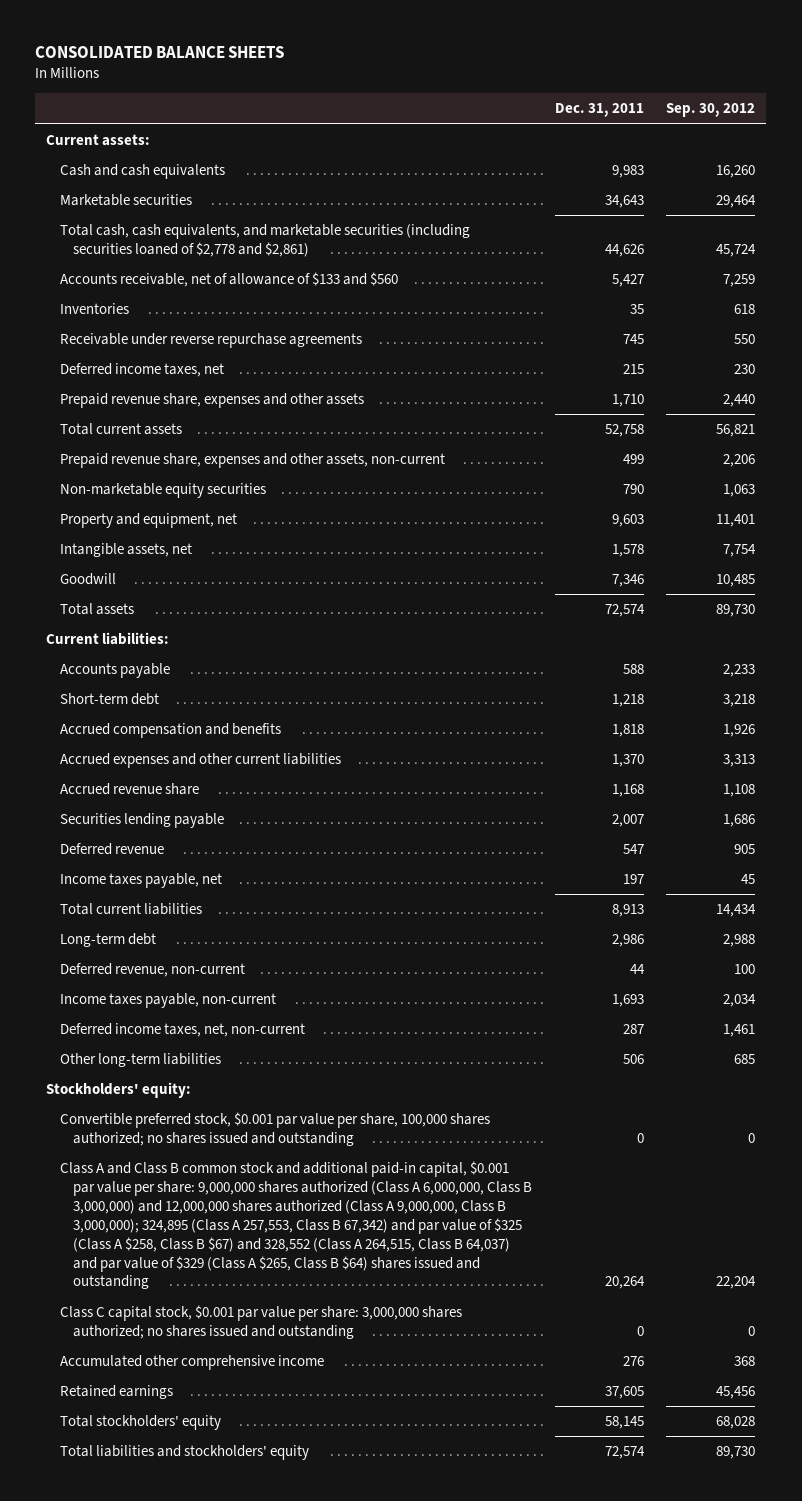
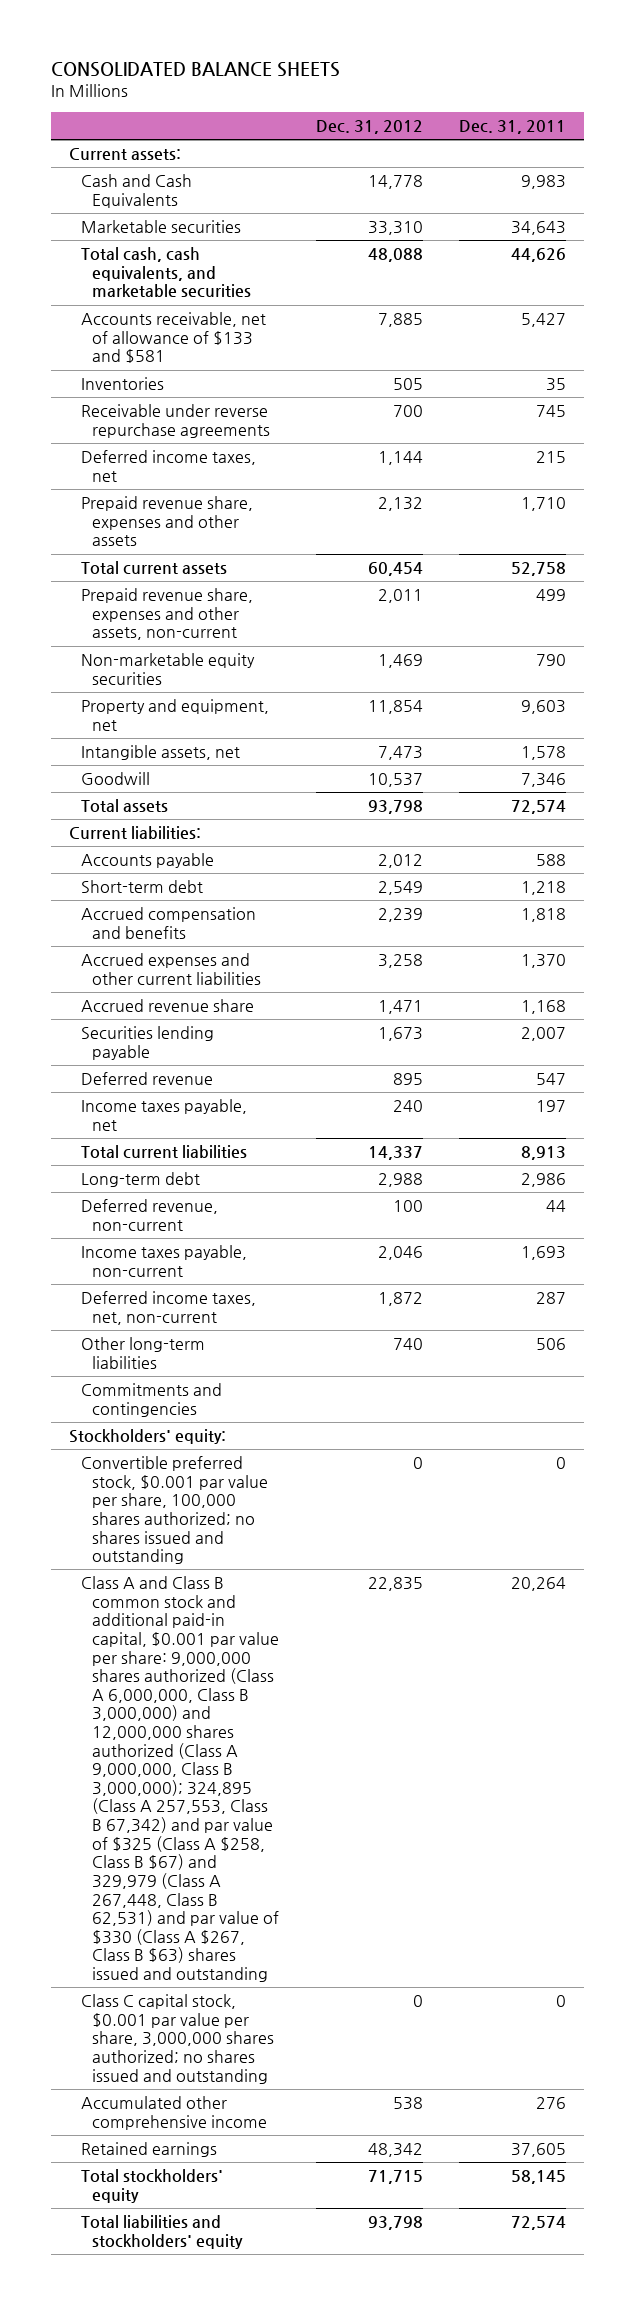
- | Dec. 31, 2011 | Sep. 30, 2012
+ | Dec. 31, 2012 | Dec. 31, 2011
- Cash and cash equivalents | 9,983 | 16,260
+ Cash and Cash Equivalents | 14,778 | 9,983
- Total cash, cash equivalents, and marketable securities (including securities loaned of $2,778 and $2,861) | 44,626 | 45,724
- Accounts receivable, net of allowance of $133 and $560 | 5,427 | 7,259
+ Total cash, cash equivalents, and marketable securities | 48,088 | 44,626
+ Accounts receivable, net of allowance of $133 and $581 | 7,885 | 5,427
+ Commitments and contingencies
- Class A and Class B common stock and additional paid-in capital, $0.001 par value per share: 9,000,000 shares authorized (Class A 6,000,000, Class B 3,000,000) and 12,000,000 shares authorized (Class A 9,000,000, Class B 3,000,000); 324,895 (Class A 257,553, Class B 67,342) and par value of $325 (Class A $258, Class B $67) and 328,552 (Class A 264,515, Class B 64,037) and par value of $329 (Class A $265, Class B $64) shares issued and outstanding | 20,264 | 22,204
- Class C capital stock, $0.001 par value per share: 3,000,000 shares authorized; no shares issued and outstanding | 0 | 0
+ Class A and Class B common stock and additional paid-in capital, $0.001 par value per share: 9,000,000 shares authorized (Class A 6,000,000, Class B 3,000,000) and 12,000,000 shares authorized (Class A 9,000,000, Class B 3,000,000); 324,895 (Class A 257,553, Class B 67,342) and par value of $325 (Class A $258, Class B $67) and 329,979 (Class A 267,448, Class B 62,531) and par value of $330 (Class A $267, Class B $63) shares issued and outstanding | 22,835 | 20,264
+ Class C capital stock, $0.001 par value per share, 3,000,000 shares authorized; no shares issued and outstanding | 0 | 0

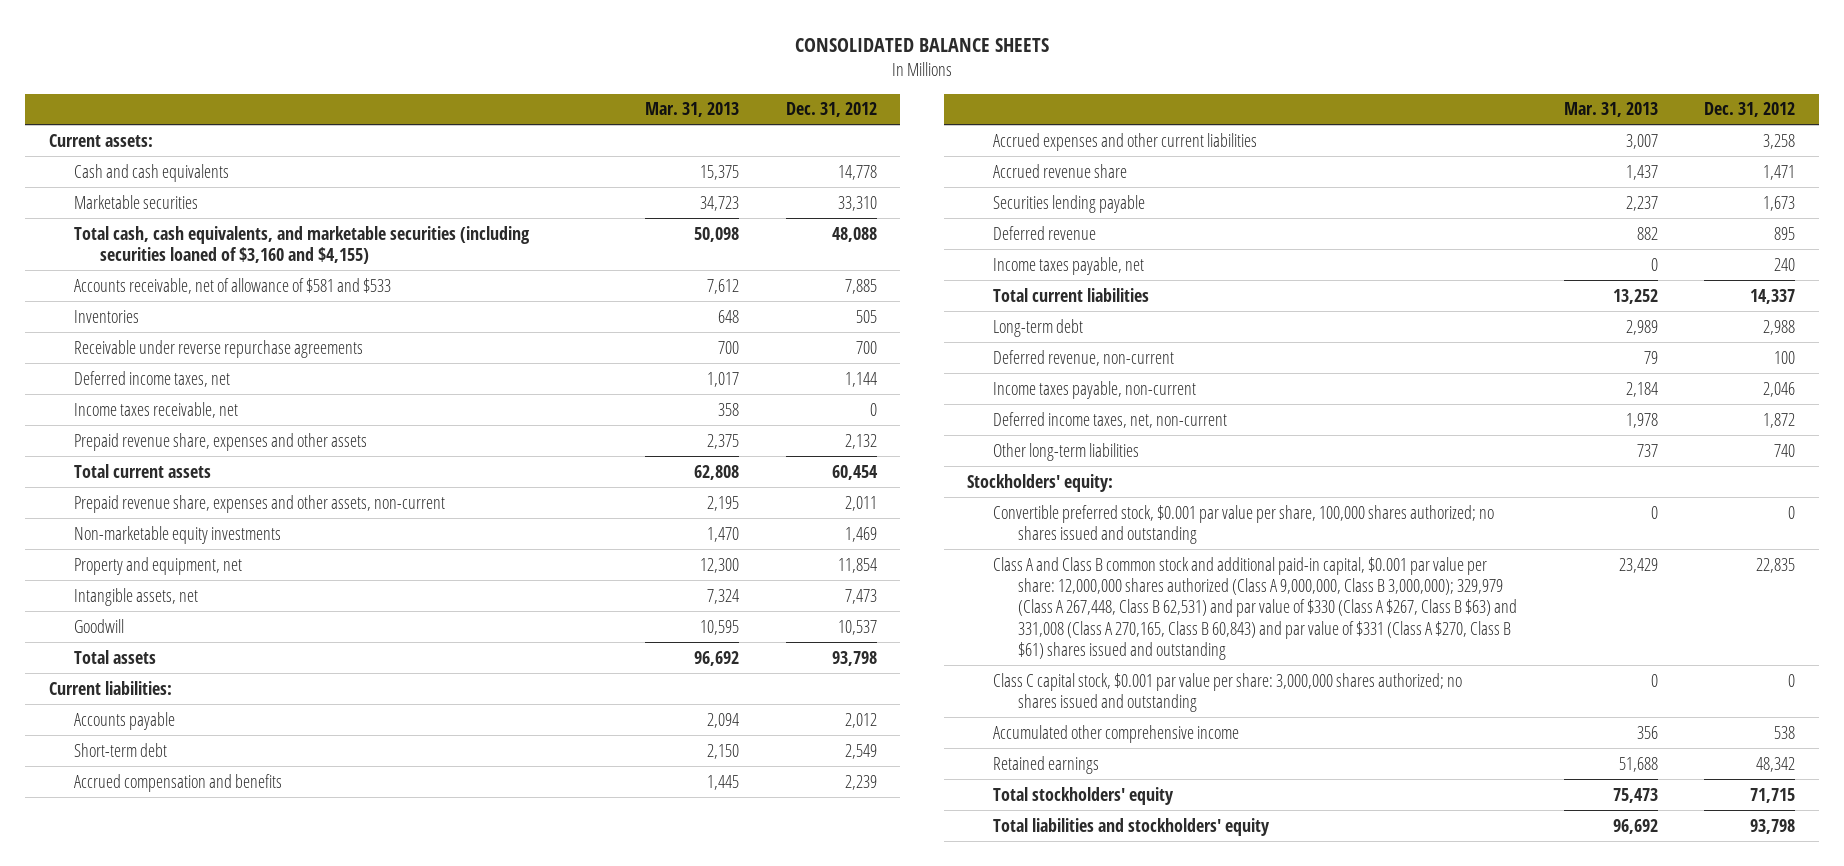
- | Dec. 31, 2012 | Dec. 31, 2011
+ | Mar. 31, 2013 | Dec. 31, 2012
- Cash and Cash Equivalents | 14,778 | 9,983
+ Cash and cash equivalents | 15,375 | 14,778
- Total cash, cash equivalents, and marketable securities | 48,088 | 44,626
- Accounts receivable, net of allowance of $133 and $581 | 7,885 | 5,427
+ Total cash, cash equivalents, and marketable securities (including securities loaned of $3,160 and $4,155) | 50,098 | 48,088
+ Accounts receivable, net of allowance of $581 and $533 | 7,612 | 7,885
+ Income taxes receivable, net | 358 | 0
- Non-marketable equity securities | 1,469 | 790
+ Non-marketable equity investments | 1,470 | 1,469
- Commitments and contingencies
- Class A and Class B common stock and additional paid-in capital, $0.001 par value per share: 9,000,000 shares authorized (Class A 6,000,000, Class B 3,000,000) and 12,000,000 shares authorized (Class A 9,000,000, Class B 3,000,000); 324,895 (Class A 257,553, Class B 67,342) and par value of $325 (Class A $258, Class B $67) and 329,979 (Class A 267,448, Class B 62,531) and par value of $330 (Class A $267, Class B $63) shares issued and outstanding | 22,835 | 20,264
- Class C capital stock, $0.001 par value per share, 3,000,000 shares authorized; no shares issued and outstanding | 0 | 0
+ Class A and Class B common stock and additional paid-in capital, $0.001 par value per share: 12,000,000 shares authorized (Class A 9,000,000, Class B 3,000,000); 329,979 (Class A 267,448, Class B 62,531) and par value of $330 (Class A $267, Class B $63) and 331,008 (Class A 270,165, Class B 60,843) and par value of $331 (Class A $270, Class B $61) shares issued and outstanding | 23,429 | 22,835
+ Class C capital stock, $0.001 par value per share: 3,000,000 shares authorized; no shares issued and outstanding | 0 | 0

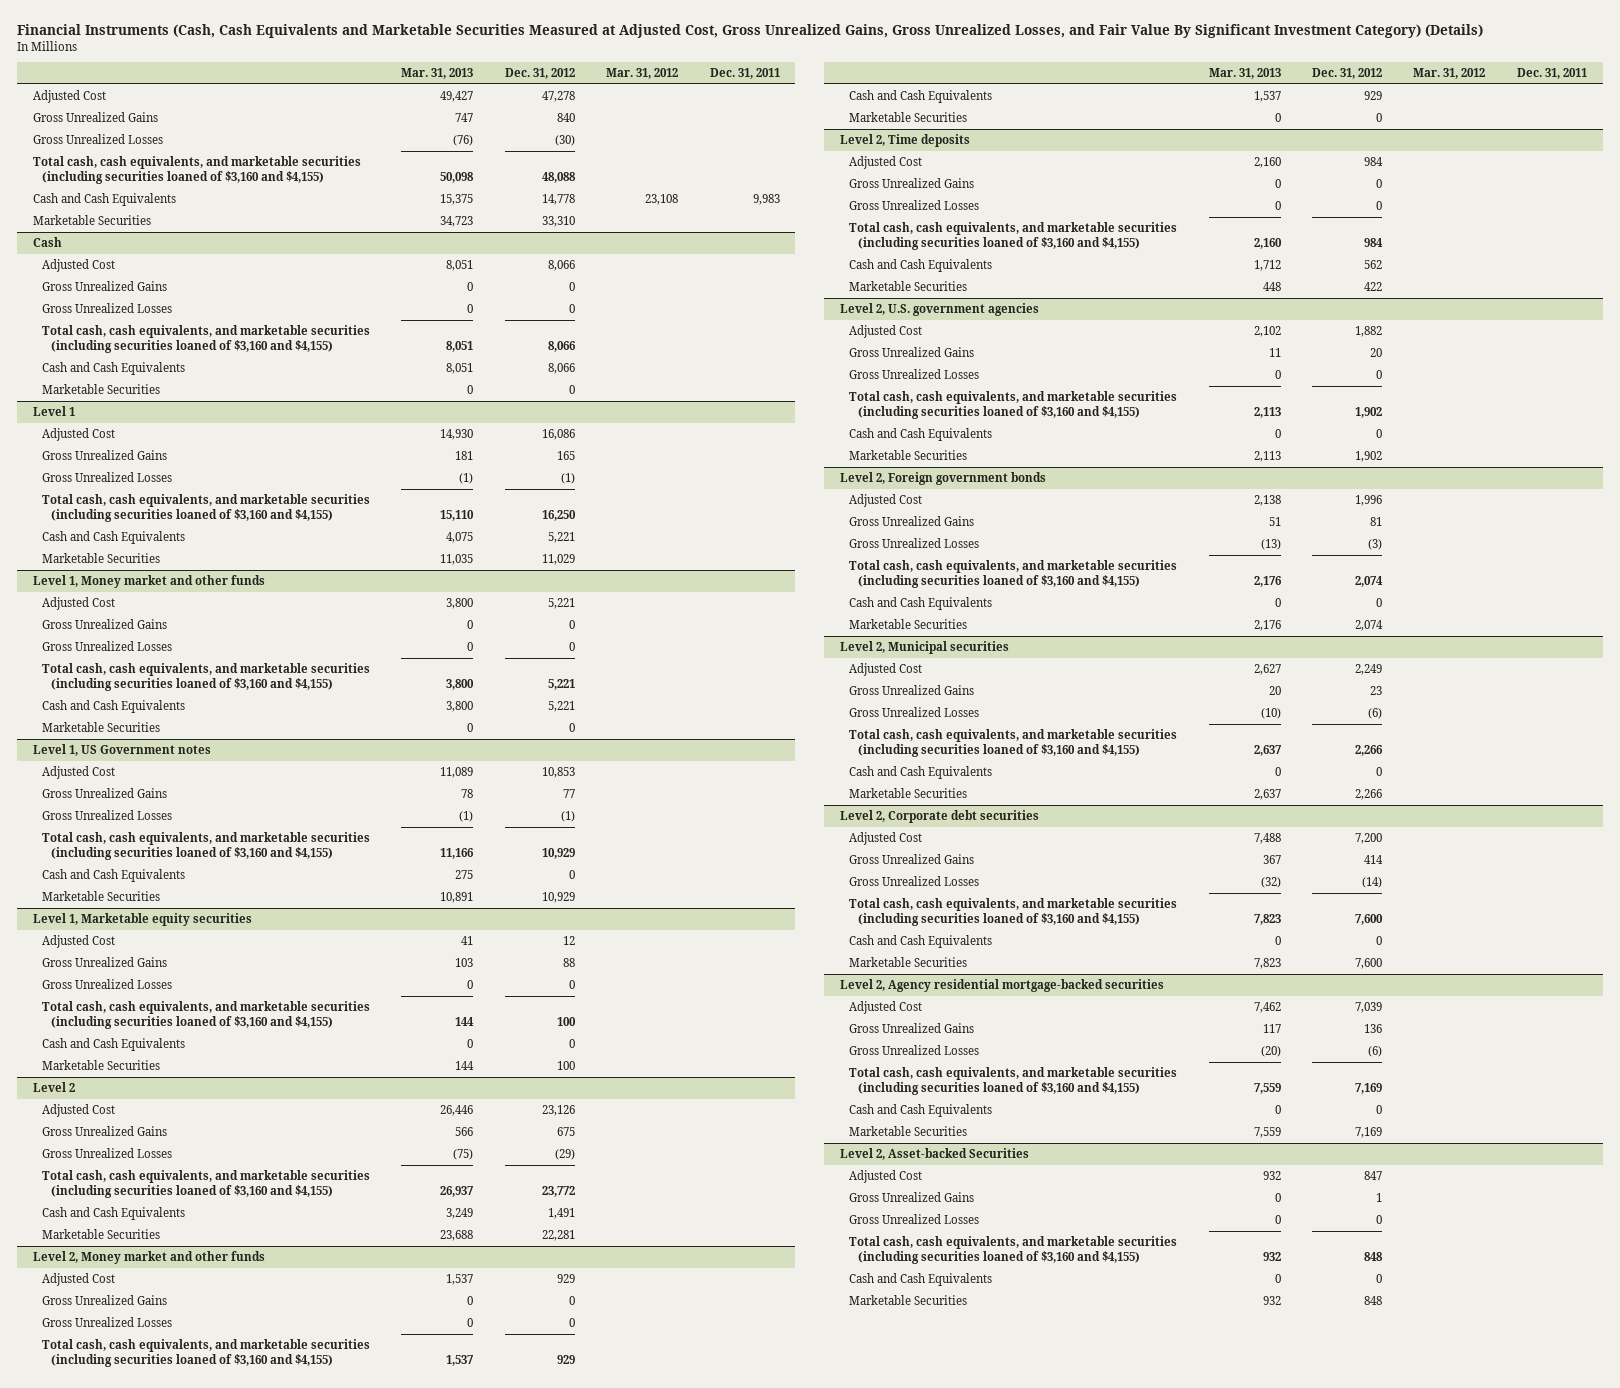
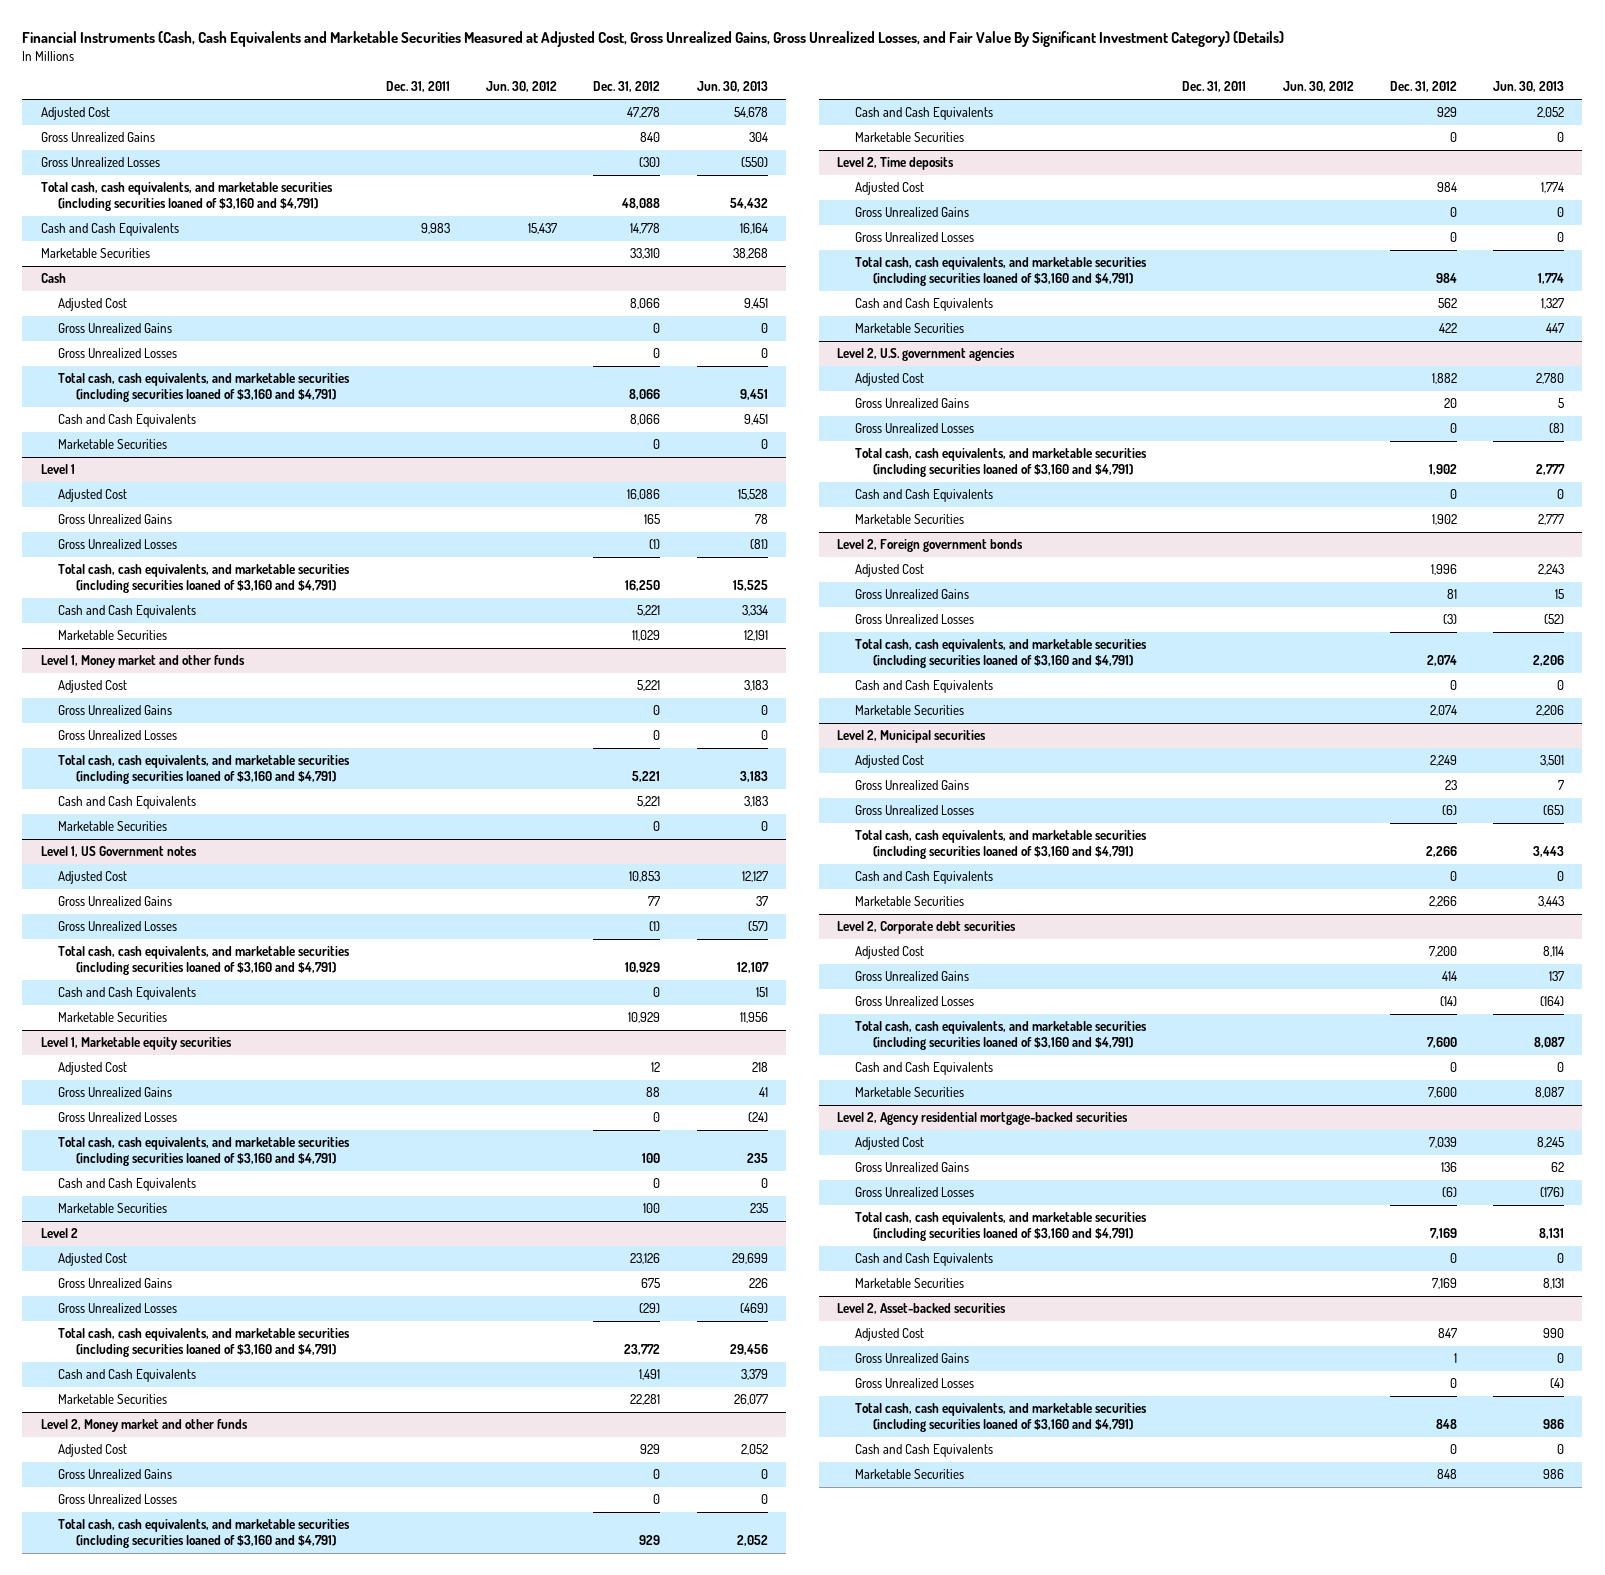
- | Mar. 31, 2013 | Dec. 31, 2012 | Mar. 31, 2012 | Dec. 31, 2011
+ | Dec. 31, 2011 | Jun. 30, 2012 | Dec. 31, 2012 | Jun. 30, 2013
- Total cash, cash equivalents, and marketable securities (including securities loaned of $3,160 and $4,155) | 50,098 | 48,088 | |
+ Total cash, cash equivalents, and marketable securities (including securities loaned of $3,160 and $4,791) | | | 48,088 | 54,432
@ Cash
- Total cash, cash equivalents, and marketable securities (including securities loaned of $3,160 and $4,155) | 8,051 | 8,066 | |
+ Total cash, cash equivalents, and marketable securities (including securities loaned of $3,160 and $4,791) | | | 8,066 | 9,451
@ Level 1
- Total cash, cash equivalents, and marketable securities (including securities loaned of $3,160 and $4,155) | 15,110 | 16,250 | |
+ Total cash, cash equivalents, and marketable securities (including securities loaned of $3,160 and $4,791) | | | 16,250 | 15,525
@ Level 1, Money market and other funds
- Total cash, cash equivalents, and marketable securities (including securities loaned of $3,160 and $4,155) | 3,800 | 5,221 | |
+ Total cash, cash equivalents, and marketable securities (including securities loaned of $3,160 and $4,791) | | | 5,221 | 3,183
@ Level 1, US Government notes
- Total cash, cash equivalents, and marketable securities (including securities loaned of $3,160 and $4,155) | 11,166 | 10,929 | |
+ Total cash, cash equivalents, and marketable securities (including securities loaned of $3,160 and $4,791) | | | 10,929 | 12,107
@ Level 1, Marketable equity securities
- Total cash, cash equivalents, and marketable securities (including securities loaned of $3,160 and $4,155) | 144 | 100 | |
+ Total cash, cash equivalents, and marketable securities (including securities loaned of $3,160 and $4,791) | | | 100 | 235
@ Level 2
- Total cash, cash equivalents, and marketable securities (including securities loaned of $3,160 and $4,155) | 26,937 | 23,772 | |
+ Total cash, cash equivalents, and marketable securities (including securities loaned of $3,160 and $4,791) | | | 23,772 | 29,456
@ Level 2, Money market and other funds
- Total cash, cash equivalents, and marketable securities (including securities loaned of $3,160 and $4,155) | 1,537 | 929 | |
+ Total cash, cash equivalents, and marketable securities (including securities loaned of $3,160 and $4,791) | | | 929 | 2,052
@ Level 2, Time deposits
- Total cash, cash equivalents, and marketable securities (including securities loaned of $3,160 and $4,155) | 2,160 | 984 | |
+ Total cash, cash equivalents, and marketable securities (including securities loaned of $3,160 and $4,791) | | | 984 | 1,774
@ Level 2, U.S. government agencies
- Total cash, cash equivalents, and marketable securities (including securities loaned of $3,160 and $4,155) | 2,113 | 1,902 | |
+ Total cash, cash equivalents, and marketable securities (including securities loaned of $3,160 and $4,791) | | | 1,902 | 2,777
@ Level 2, Foreign government bonds
- Total cash, cash equivalents, and marketable securities (including securities loaned of $3,160 and $4,155) | 2,176 | 2,074 | |
+ Total cash, cash equivalents, and marketable securities (including securities loaned of $3,160 and $4,791) | | | 2,074 | 2,206
@ Level 2, Municipal securities
- Total cash, cash equivalents, and marketable securities (including securities loaned of $3,160 and $4,155) | 2,637 | 2,266 | |
+ Total cash, cash equivalents, and marketable securities (including securities loaned of $3,160 and $4,791) | | | 2,266 | 3,443
@ Level 2, Corporate debt securities
- Total cash, cash equivalents, and marketable securities (including securities loaned of $3,160 and $4,155) | 7,823 | 7,600 | |
+ Total cash, cash equivalents, and marketable securities (including securities loaned of $3,160 and $4,791) | | | 7,600 | 8,087
@ Level 2, Agency residential mortgage-backed securities
- Total cash, cash equivalents, and marketable securities (including securities loaned of $3,160 and $4,155) | 7,559 | 7,169 | |
+ Total cash, cash equivalents, and marketable securities (including securities loaned of $3,160 and $4,791) | | | 7,169 | 8,131
- Level 2, Asset-backed Securities
+ Level 2, Asset-backed securities
- Total cash, cash equivalents, and marketable securities (including securities loaned of $3,160 and $4,155) | 932 | 848 | |
+ Total cash, cash equivalents, and marketable securities (including securities loaned of $3,160 and $4,791) | | | 848 | 986

